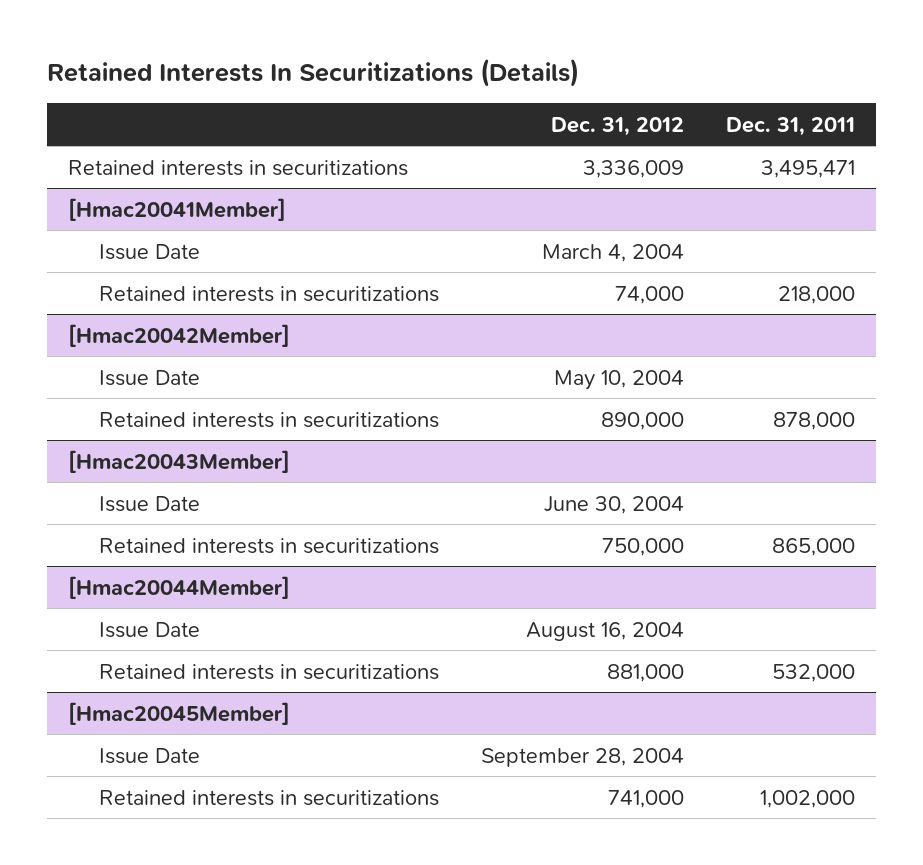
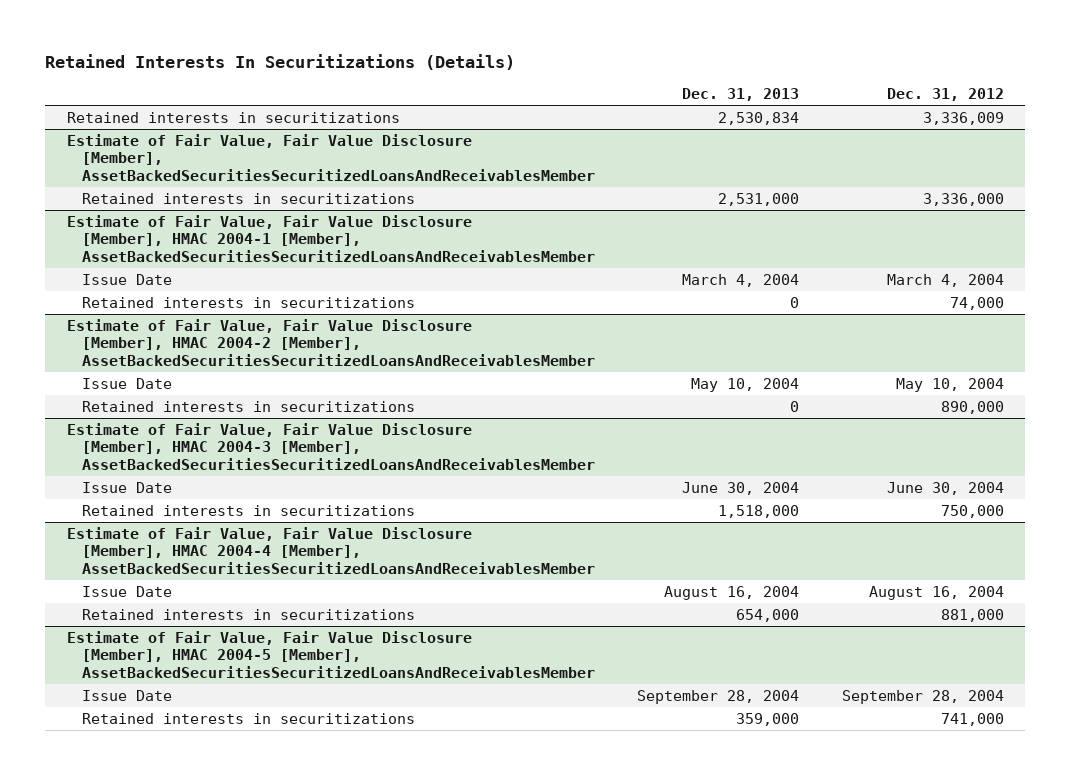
- | Dec. 31, 2012 | Dec. 31, 2011
+ | Dec. 31, 2013 | Dec. 31, 2012
- [Hmac20041Member]
+ Estimate of Fair Value, Fair Value Disclosure [Member], AssetBackedSecuritiesSecuritizedLoansAndReceivablesMember
+ Retained interests in securitizations | 2,531,000 | 3,336,000
+ Estimate of Fair Value, Fair Value Disclosure [Member], HMAC 2004-1 [Member], AssetBackedSecuritiesSecuritizedLoansAndReceivablesMember
- [Hmac20042Member]
+ Estimate of Fair Value, Fair Value Disclosure [Member], HMAC 2004-2 [Member], AssetBackedSecuritiesSecuritizedLoansAndReceivablesMember
- [Hmac20043Member]
+ Estimate of Fair Value, Fair Value Disclosure [Member], HMAC 2004-3 [Member], AssetBackedSecuritiesSecuritizedLoansAndReceivablesMember
- [Hmac20044Member]
+ Estimate of Fair Value, Fair Value Disclosure [Member], HMAC 2004-4 [Member], AssetBackedSecuritiesSecuritizedLoansAndReceivablesMember
- [Hmac20045Member]
+ Estimate of Fair Value, Fair Value Disclosure [Member], HMAC 2004-5 [Member], AssetBackedSecuritiesSecuritizedLoansAndReceivablesMember

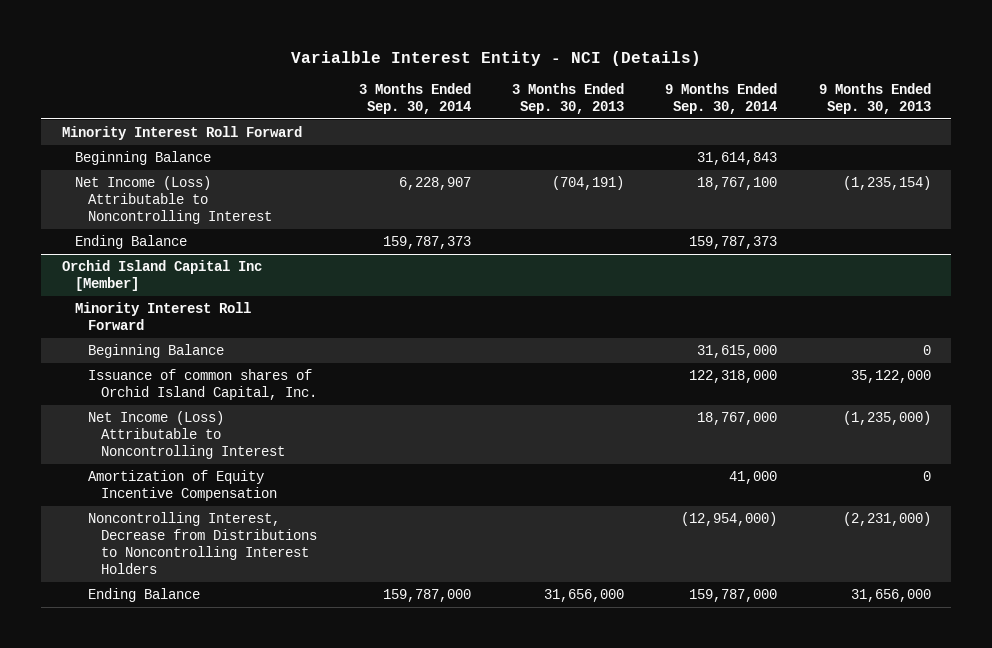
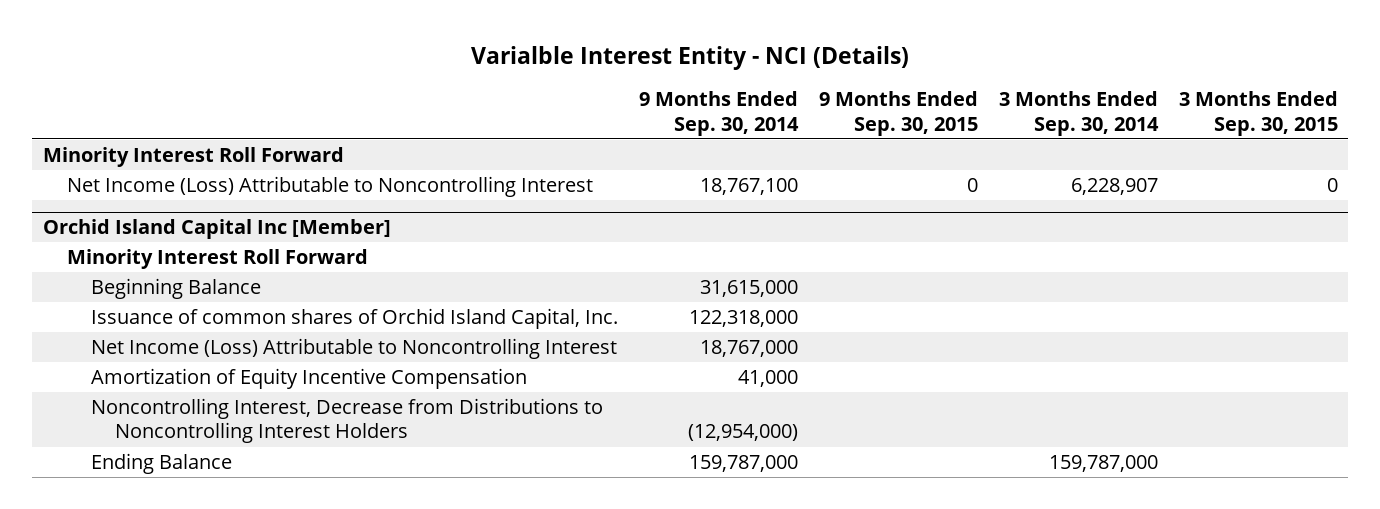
- | 3 Months Ended Sep. 30, 2014 | 3 Months Ended Sep. 30, 2013 | 9 Months Ended Sep. 30, 2014 | 9 Months Ended Sep. 30, 2013
+ | 9 Months Ended Sep. 30, 2014 | 9 Months Ended Sep. 30, 2015 | 3 Months Ended Sep. 30, 2014 | 3 Months Ended Sep. 30, 2015
- Beginning Balance | | | 31,614,843 |
- Ending Balance | 159,787,373 | | 159,787,373 |

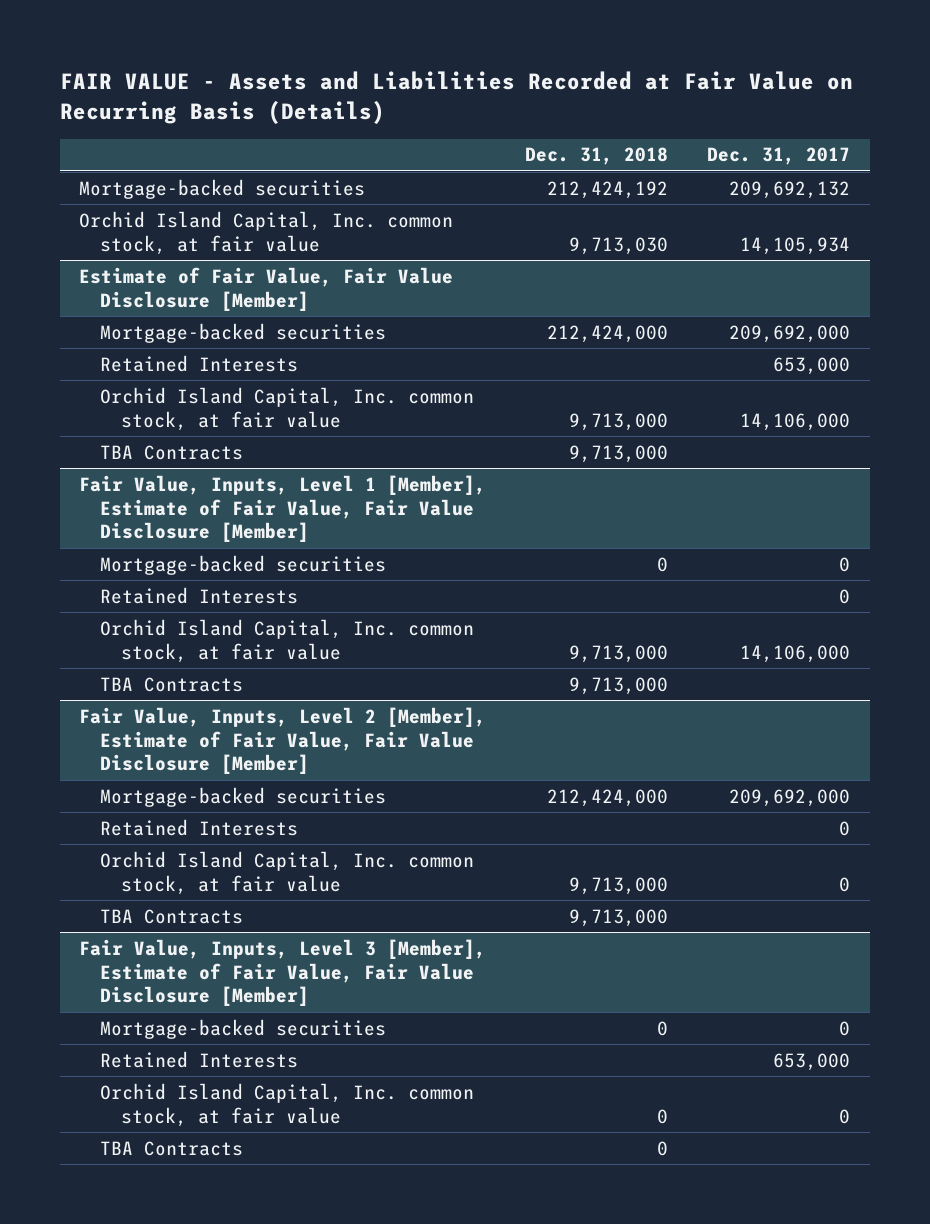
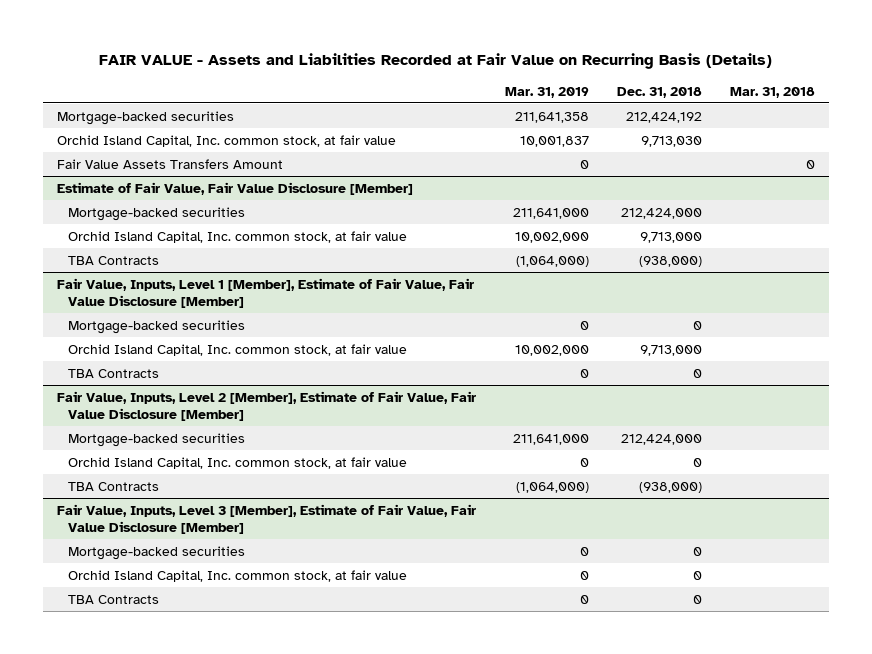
- | Dec. 31, 2018 | Dec. 31, 2017
+ | Mar. 31, 2019 | Dec. 31, 2018 | Mar. 31, 2018
+ Fair Value Assets Transfers Amount | 0 | | 0
@ Estimate of Fair Value, Fair Value Disclosure [Member]
- Retained Interests | | 653,000
- TBA Contracts | 9,713,000 |
+ TBA Contracts | (1,064,000) | (938,000) |
@ Fair Value, Inputs, Level 1 [Member], Estimate of Fair Value, Fair Value Disclosure [Member]
- Retained Interests | | 0
- TBA Contracts | 9,713,000 |
+ TBA Contracts | 0 | 0 |
@ Fair Value, Inputs, Level 2 [Member], Estimate of Fair Value, Fair Value Disclosure [Member]
- Retained Interests | | 0
- Orchid Island Capital, Inc. common stock, at fair value | 9,713,000 | 0
- TBA Contracts | 9,713,000 |
+ Orchid Island Capital, Inc. common stock, at fair value | 0 | 0 |
+ TBA Contracts | (1,064,000) | (938,000) |
@ Fair Value, Inputs, Level 3 [Member], Estimate of Fair Value, Fair Value Disclosure [Member]
- Retained Interests | | 653,000

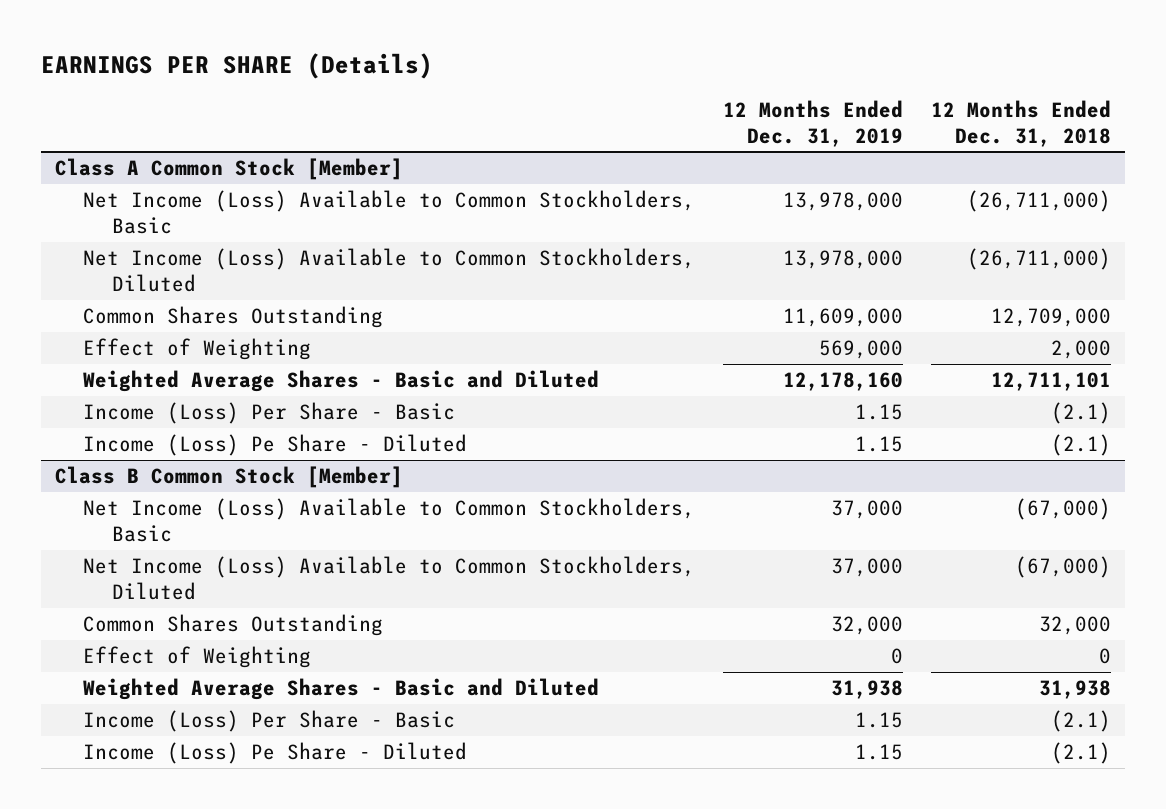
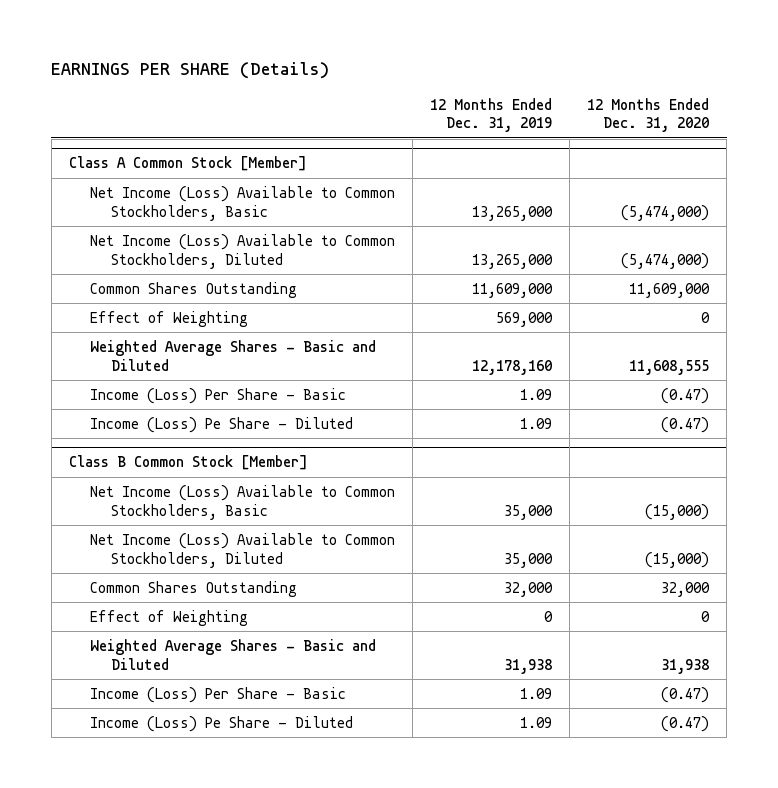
- | 12 Months Ended Dec. 31, 2019 | 12 Months Ended Dec. 31, 2018
+ | 12 Months Ended Dec. 31, 2019 | 12 Months Ended Dec. 31, 2020
@ Class A Common Stock [Member]
- Net Income (Loss) Available to Common Stockholders, Basic | 13,978,000 | (26,711,000)
- Net Income (Loss) Available to Common Stockholders, Diluted | 13,978,000 | (26,711,000)
+ Net Income (Loss) Available to Common Stockholders, Basic | 13,265,000 | (5,474,000)
+ Net Income (Loss) Available to Common Stockholders, Diluted | 13,265,000 | (5,474,000)
- Income (Loss) Per Share - Basic | 1.15 | (2.1)
- Income (Loss) Pe Share - Diluted | 1.15 | (2.1)
+ Income (Loss) Per Share - Basic | 1.09 | (0.47)
+ Income (Loss) Pe Share - Diluted | 1.09 | (0.47)
@ Class B Common Stock [Member]
- Net Income (Loss) Available to Common Stockholders, Basic | 37,000 | (67,000)
- Net Income (Loss) Available to Common Stockholders, Diluted | 37,000 | (67,000)
+ Net Income (Loss) Available to Common Stockholders, Basic | 35,000 | (15,000)
+ Net Income (Loss) Available to Common Stockholders, Diluted | 35,000 | (15,000)
- Income (Loss) Per Share - Basic | 1.15 | (2.1)
- Income (Loss) Pe Share - Diluted | 1.15 | (2.1)
+ Income (Loss) Per Share - Basic | 1.09 | (0.47)
+ Income (Loss) Pe Share - Diluted | 1.09 | (0.47)

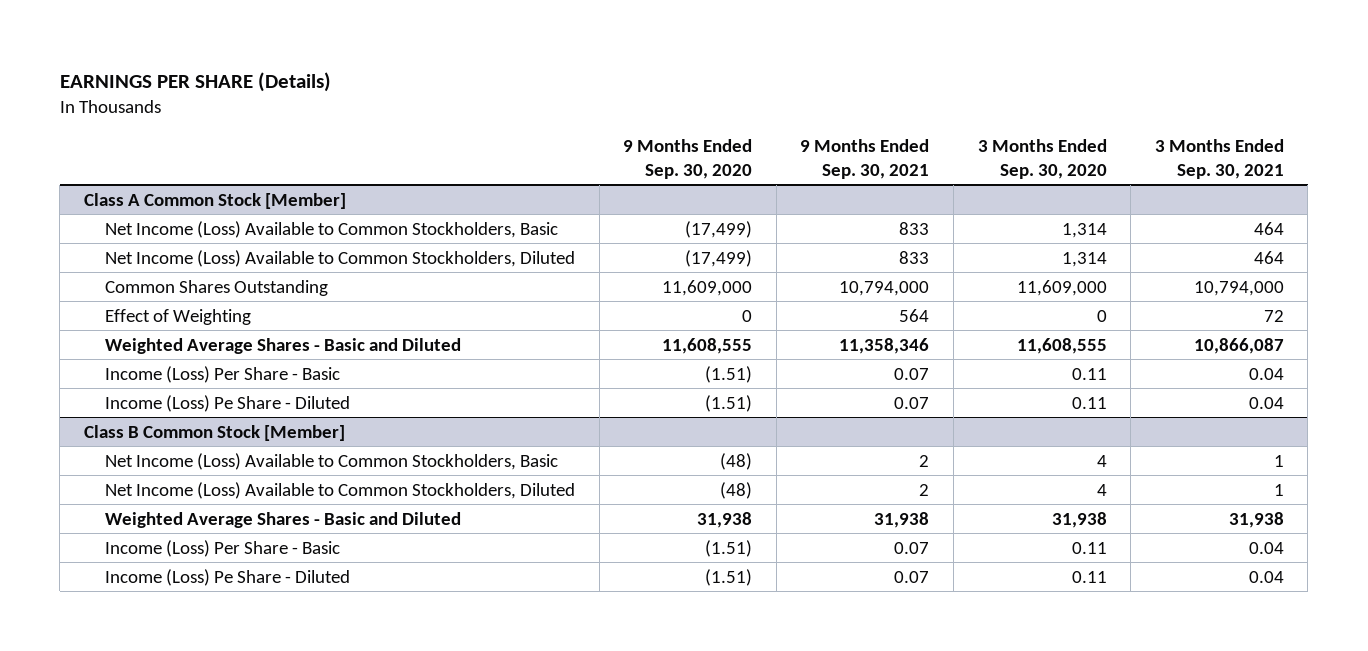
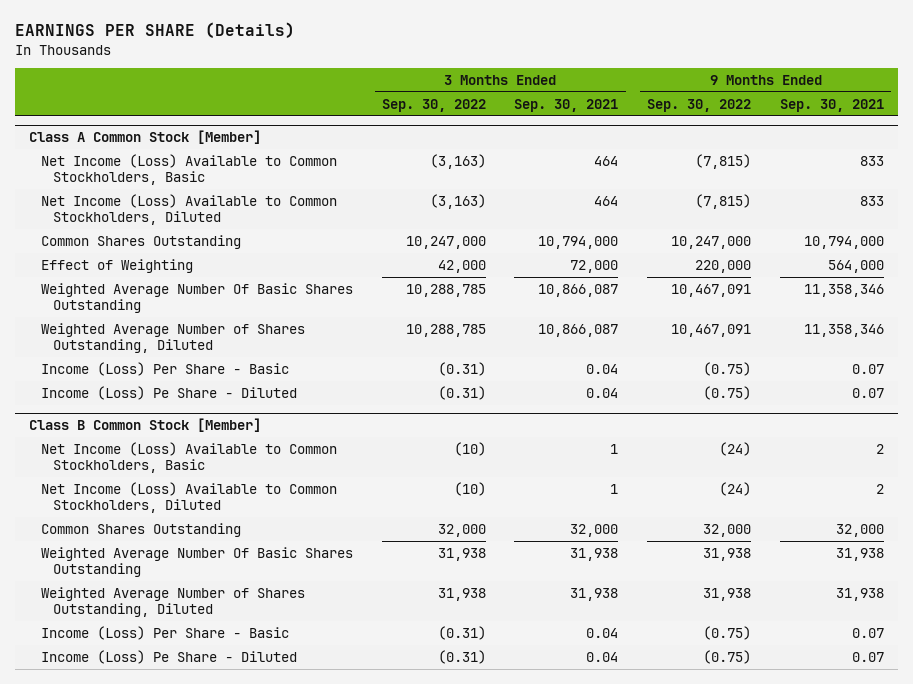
- | 9 Months Ended Sep. 30, 2020 | 9 Months Ended Sep. 30, 2021 | 3 Months Ended Sep. 30, 2020 | 3 Months Ended Sep. 30, 2021
+ | 3 Months Ended Sep. 30, 2022 | 3 Months Ended Sep. 30, 2021 | 9 Months Ended Sep. 30, 2022 | 9 Months Ended Sep. 30, 2021
@ Class A Common Stock [Member]
- Effect of Weighting | 0 | 564 | 0 | 72
- Weighted Average Shares - Basic and Diluted | 11,608,555 | 11,358,346 | 11,608,555 | 10,866,087
+ Effect of Weighting | 42,000 | 72,000 | 220,000 | 564,000
+ Weighted Average Number Of Basic Shares Outstanding | 10,288,785 | 10,866,087 | 10,467,091 | 11,358,346
+ Weighted Average Number of Shares Outstanding, Diluted | 10,288,785 | 10,866,087 | 10,467,091 | 11,358,346
@ Class B Common Stock [Member]
- Weighted Average Shares - Basic and Diluted | 31,938 | 31,938 | 31,938 | 31,938
+ Common Shares Outstanding | 32,000 | 32,000 | 32,000 | 32,000
+ Weighted Average Number Of Basic Shares Outstanding | 31,938 | 31,938 | 31,938 | 31,938
+ Weighted Average Number of Shares Outstanding, Diluted | 31,938 | 31,938 | 31,938 | 31,938

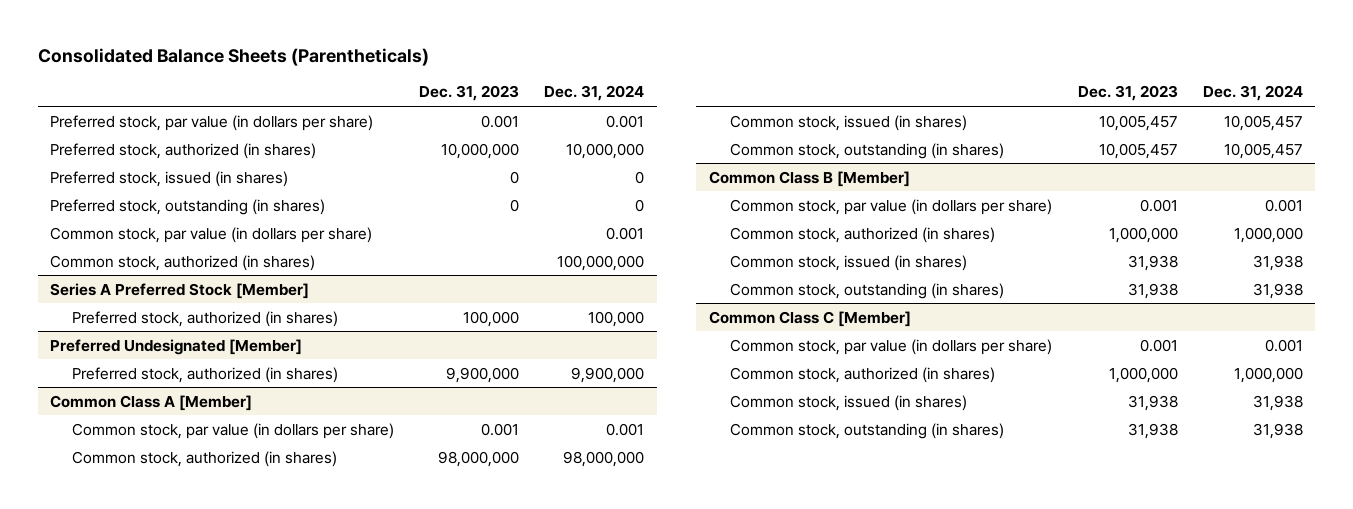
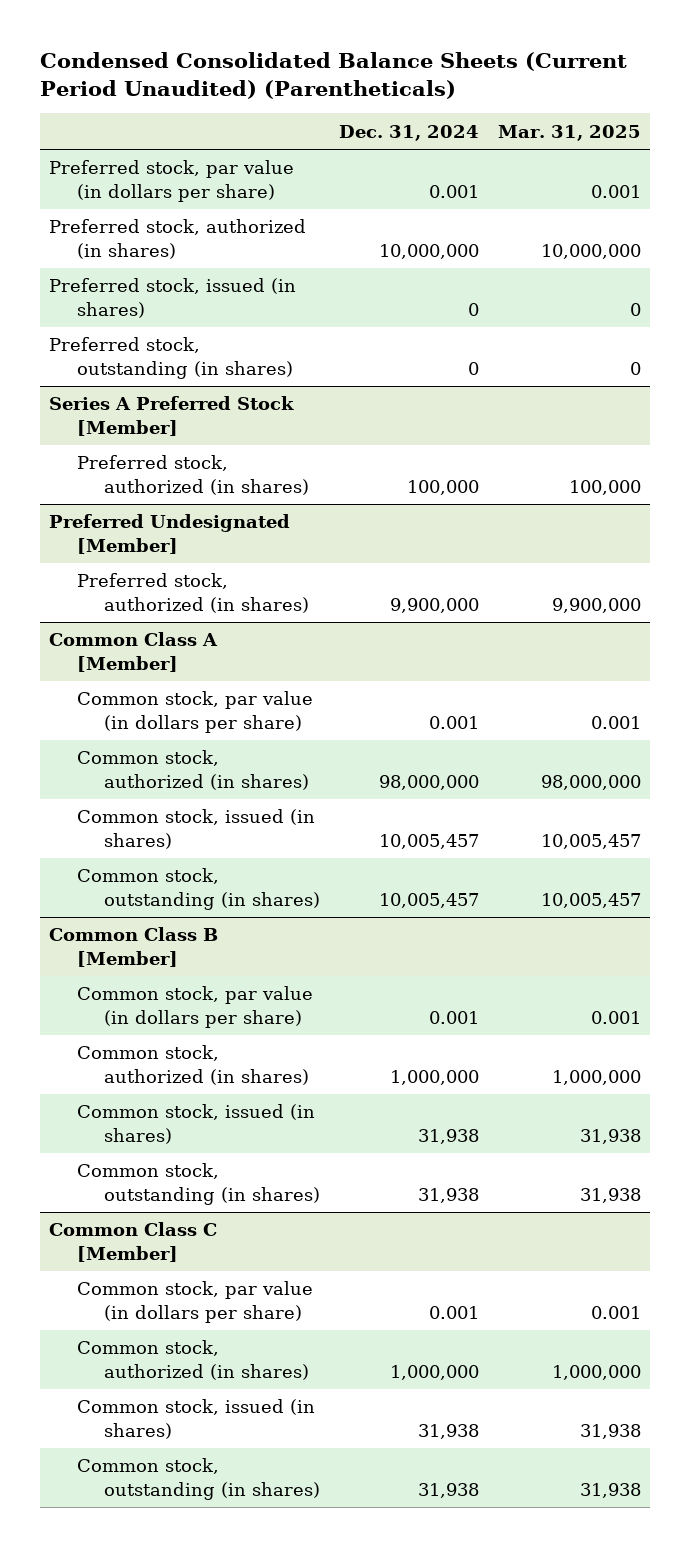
- Consolidated Balance Sheets (Parentheticals)
+ Condensed Consolidated Balance Sheets (Current Period Unaudited) (Parentheticals)
- | Dec. 31, 2023 | Dec. 31, 2024
+ | Dec. 31, 2024 | Mar. 31, 2025
- Common stock, par value (in dollars per share) | | 0.001
- Common stock, authorized (in shares) | | 100,000,000

